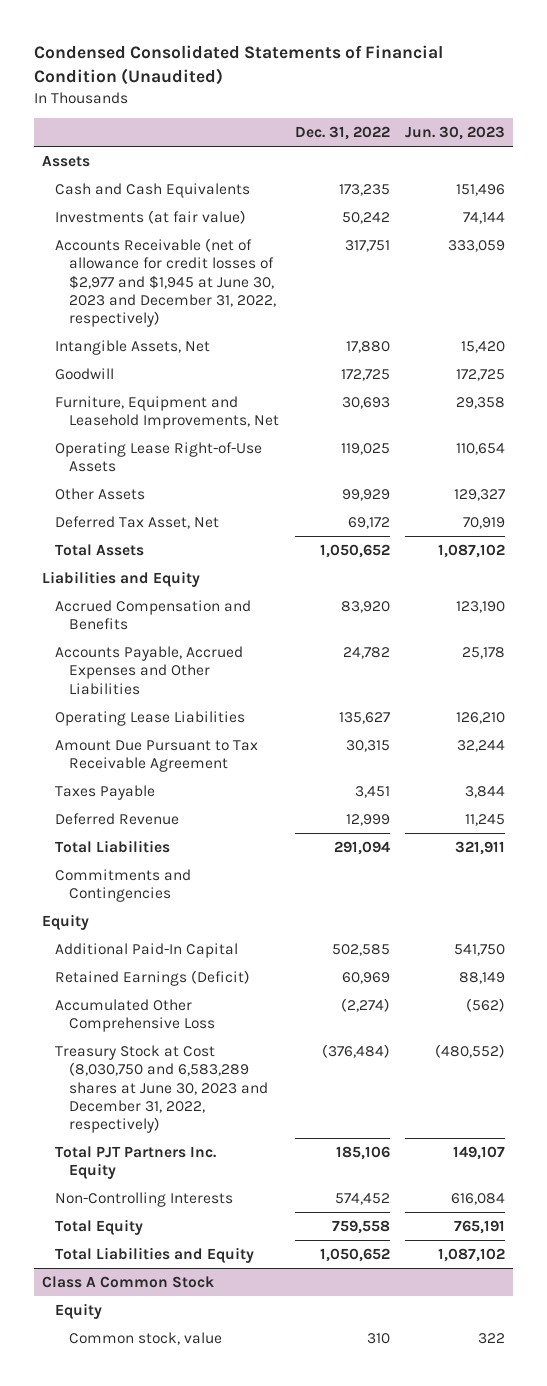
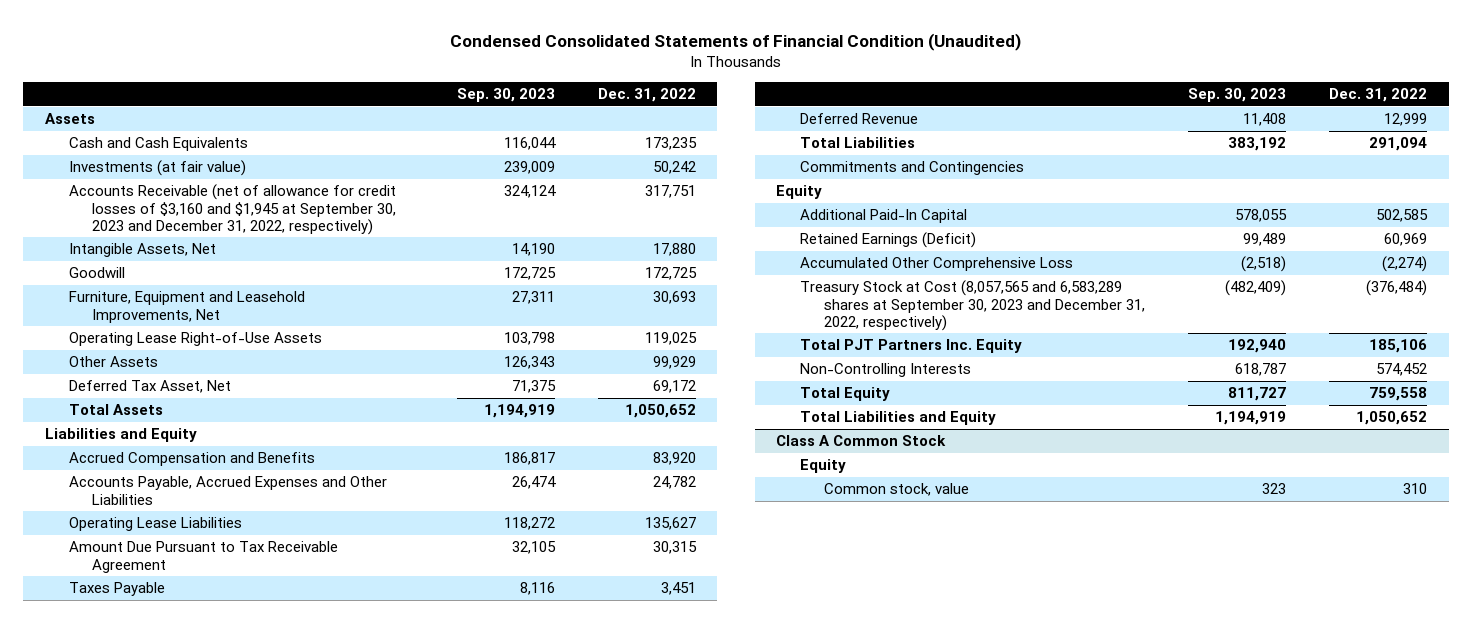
- | Dec. 31, 2022 | Jun. 30, 2023
+ | Sep. 30, 2023 | Dec. 31, 2022
- Accounts Receivable (net of allowance for credit losses of $2,977 and $1,945 at June 30, 2023 and December 31, 2022, respectively) | 317,751 | 333,059
+ Accounts Receivable (net of allowance for credit losses of $3,160 and $1,945 at September 30, 2023 and December 31, 2022, respectively) | 324,124 | 317,751
- Treasury Stock at Cost (8,030,750 and 6,583,289 shares at June 30, 2023 and December 31, 2022, respectively) | (376,484) | (480,552)
+ Treasury Stock at Cost (8,057,565 and 6,583,289 shares at September 30, 2023 and December 31, 2022, respectively) | (482,409) | (376,484)

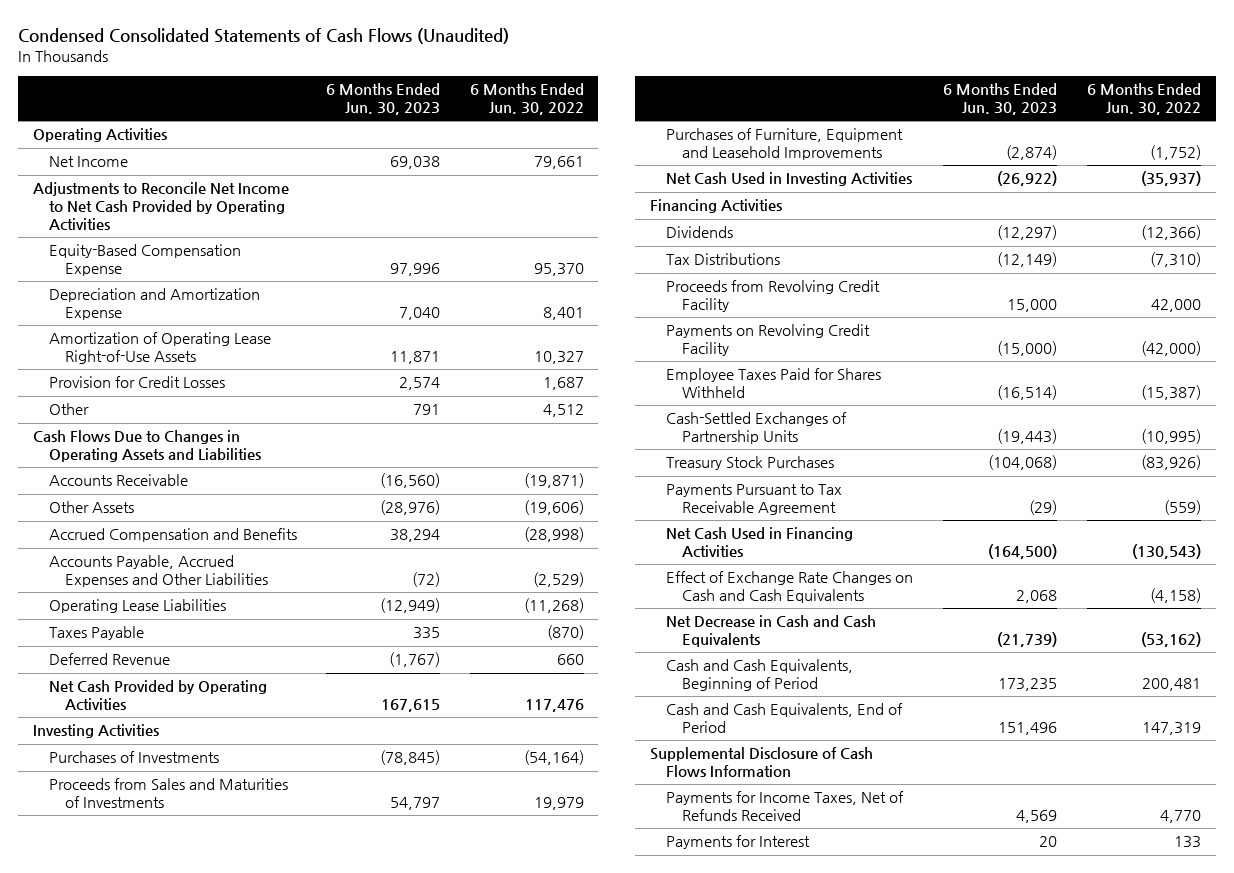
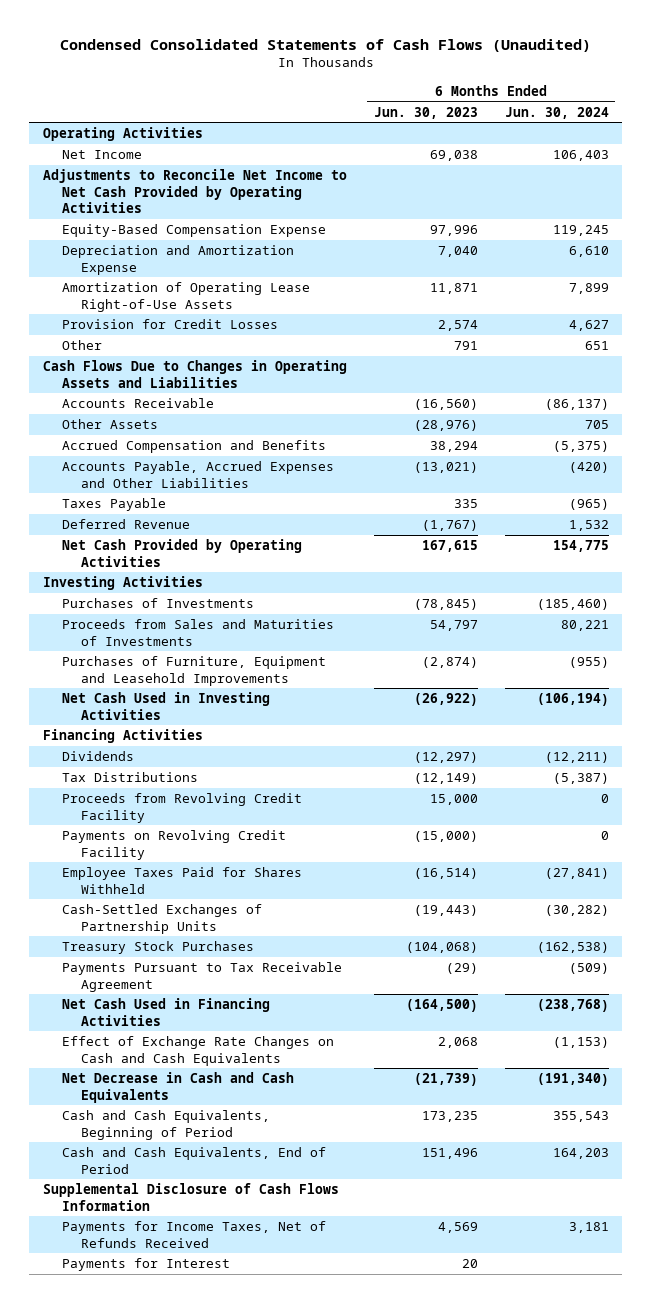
- | 6 Months Ended Jun. 30, 2023 | 6 Months Ended Jun. 30, 2022
+ | 6 Months Ended Jun. 30, 2023 | 6 Months Ended Jun. 30, 2024
- Accounts Payable, Accrued Expenses and Other Liabilities | (72) | (2,529)
- Operating Lease Liabilities | (12,949) | (11,268)
+ Accounts Payable, Accrued Expenses and Other Liabilities | (13,021) | (420)

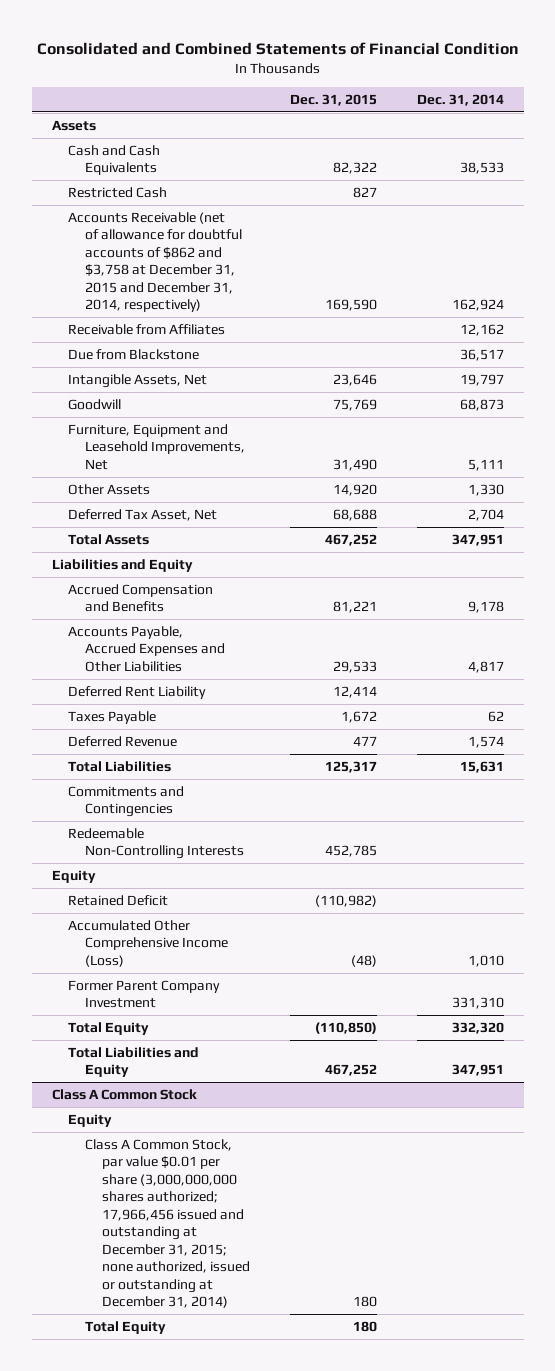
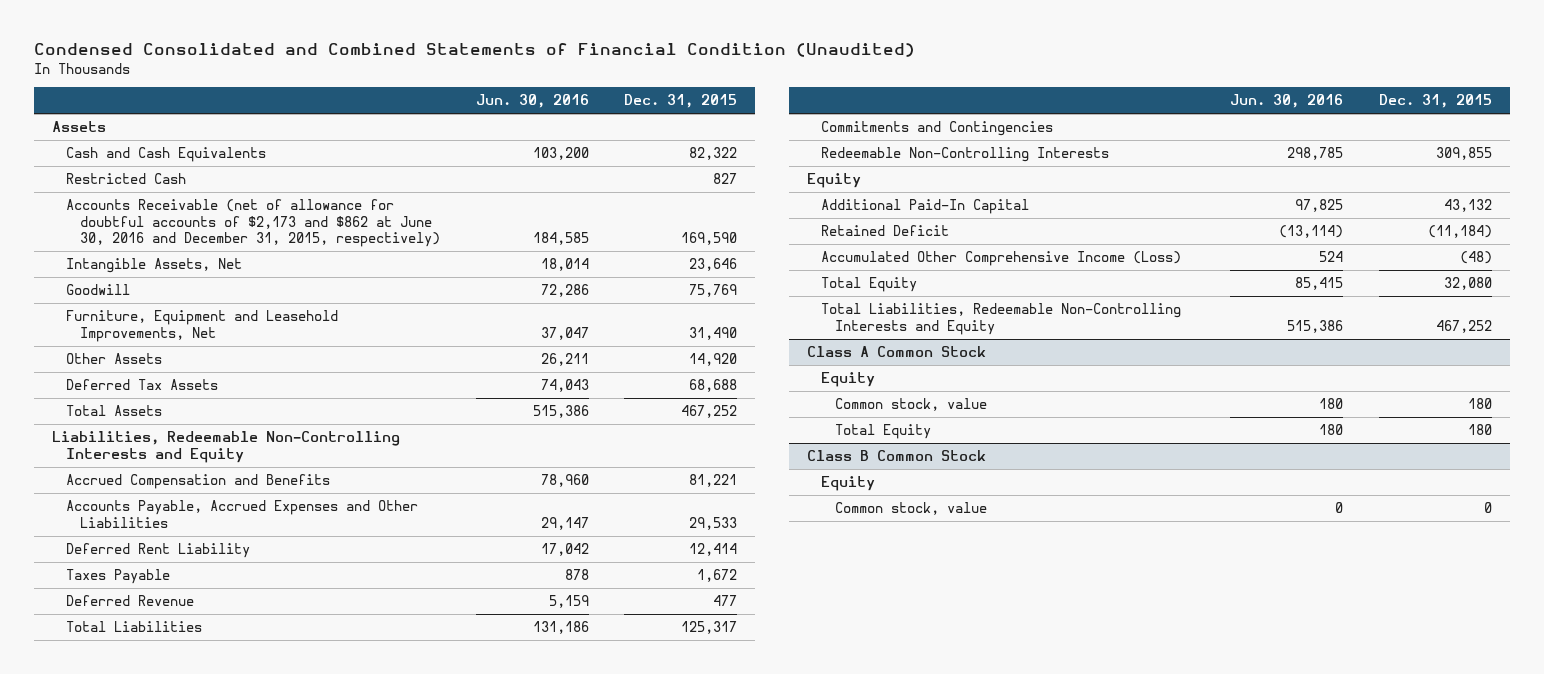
- Consolidated and Combined Statements of Financial Condition
+ Condensed Consolidated and Combined Statements of Financial Condition (Unaudited)
- | Dec. 31, 2015 | Dec. 31, 2014
+ | Jun. 30, 2016 | Dec. 31, 2015
- Accounts Receivable (net of allowance for doubtful accounts of $862 and $3,758 at December 31, 2015 and December 31, 2014, respectively) | 169,590 | 162,924
- Receivable from Affiliates | | 12,162
- Due from Blackstone | | 36,517
+ Accounts Receivable (net of allowance for doubtful accounts of $2,173 and $862 at June 30, 2016 and December 31, 2015, respectively) | 184,585 | 169,590
- Deferred Tax Asset, Net | 68,688 | 2,704
+ Deferred Tax Assets | 74,043 | 68,688
- Liabilities and Equity
+ Liabilities, Redeemable Non-Controlling Interests and Equity
- Redeemable Non-Controlling Interests | 452,785 |
+ Redeemable Non-Controlling Interests | 298,785 | 309,855
- Retained Deficit | (110,982) |
+ Additional Paid-In Capital | 97,825 | 43,132
+ Retained Deficit | (13,114) | (11,184)
- Former Parent Company Investment | | 331,310
- Total Equity | (110,850) | 332,320
- Total Liabilities and Equity | 467,252 | 347,951
+ Total Equity | 85,415 | 32,080
+ Total Liabilities, Redeemable Non-Controlling Interests and Equity | 515,386 | 467,252
@ Class A Common Stock
- Class A Common Stock, par value $0.01 per share (3,000,000,000 shares authorized; 17,966,456 issued and outstanding at December 31, 2015; none authorized, issued or outstanding at December 31, 2014) | 180 |
+ Common stock, value | 180 | 180
+ Class B Common Stock
+ Equity
+ Common stock, value | 0 | 0

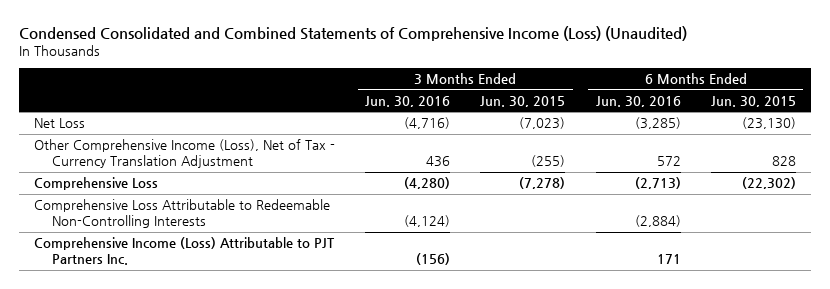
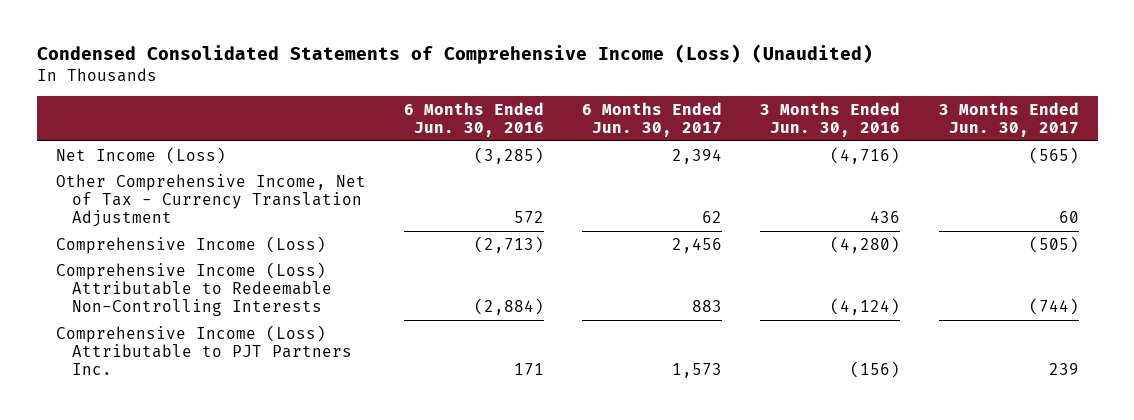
- Condensed Consolidated and Combined Statements of Comprehensive Income (Loss) (Unaudited)
+ Condensed Consolidated Statements of Comprehensive Income (Loss) (Unaudited)
- | 3 Months Ended Jun. 30, 2016 | 3 Months Ended Jun. 30, 2015 | 6 Months Ended Jun. 30, 2016 | 6 Months Ended Jun. 30, 2015
+ | 6 Months Ended Jun. 30, 2016 | 6 Months Ended Jun. 30, 2017 | 3 Months Ended Jun. 30, 2016 | 3 Months Ended Jun. 30, 2017
- Net Loss | (4,716) | (7,023) | (3,285) | (23,130)
- Other Comprehensive Income (Loss), Net of Tax - Currency Translation Adjustment | 436 | (255) | 572 | 828
- Comprehensive Loss | (4,280) | (7,278) | (2,713) | (22,302)
- Comprehensive Loss Attributable to Redeemable Non-Controlling Interests | (4,124) | | (2,884) |
+ Net Income (Loss) | (3,285) | 2,394 | (4,716) | (565)
+ Other Comprehensive Income, Net of Tax - Currency Translation Adjustment | 572 | 62 | 436 | 60
+ Comprehensive Income (Loss) | (2,713) | 2,456 | (4,280) | (505)
+ Comprehensive Income (Loss) Attributable to Redeemable Non-Controlling Interests | (2,884) | 883 | (4,124) | (744)

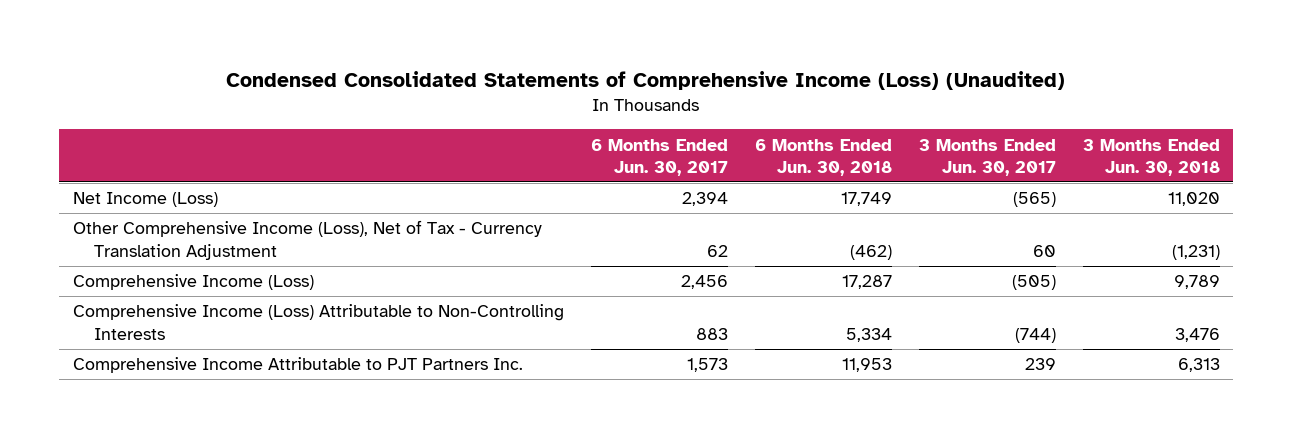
- | 6 Months Ended Jun. 30, 2016 | 6 Months Ended Jun. 30, 2017 | 3 Months Ended Jun. 30, 2016 | 3 Months Ended Jun. 30, 2017
+ | 6 Months Ended Jun. 30, 2017 | 6 Months Ended Jun. 30, 2018 | 3 Months Ended Jun. 30, 2017 | 3 Months Ended Jun. 30, 2018
- Other Comprehensive Income, Net of Tax - Currency Translation Adjustment | 572 | 62 | 436 | 60
+ Other Comprehensive Income (Loss), Net of Tax - Currency Translation Adjustment | 62 | (462) | 60 | (1,231)
- Comprehensive Income (Loss) Attributable to Redeemable Non-Controlling Interests | (2,884) | 883 | (4,124) | (744)
- Comprehensive Income (Loss) Attributable to PJT Partners Inc. | 171 | 1,573 | (156) | 239
+ Comprehensive Income (Loss) Attributable to Non-Controlling Interests | 883 | 5,334 | (744) | 3,476
+ Comprehensive Income Attributable to PJT Partners Inc. | 1,573 | 11,953 | 239 | 6,313

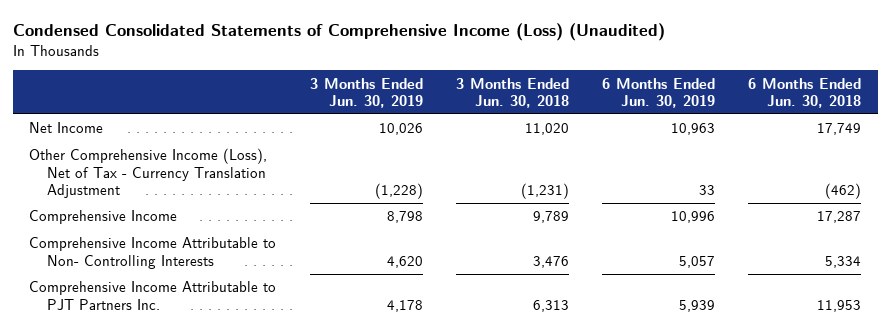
- | 6 Months Ended Jun. 30, 2017 | 6 Months Ended Jun. 30, 2018 | 3 Months Ended Jun. 30, 2017 | 3 Months Ended Jun. 30, 2018
+ | 3 Months Ended Jun. 30, 2019 | 3 Months Ended Jun. 30, 2018 | 6 Months Ended Jun. 30, 2019 | 6 Months Ended Jun. 30, 2018
- Net Income (Loss) | 2,394 | 17,749 | (565) | 11,020
+ Net Income | 10,026 | 11,020 | 10,963 | 17,749
- Comprehensive Income (Loss) | 2,456 | 17,287 | (505) | 9,789
- Comprehensive Income (Loss) Attributable to Non-Controlling Interests | 883 | 5,334 | (744) | 3,476
+ Comprehensive Income | 8,798 | 9,789 | 10,996 | 17,287
+ Comprehensive Income Attributable to Non- Controlling Interests | 4,620 | 3,476 | 5,057 | 5,334

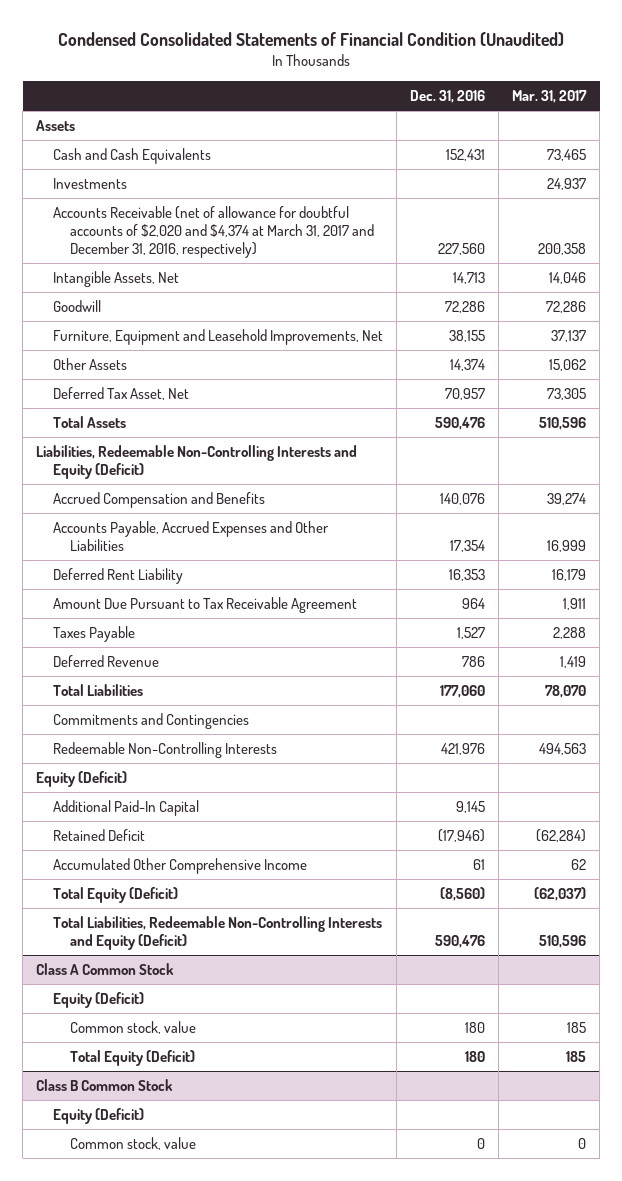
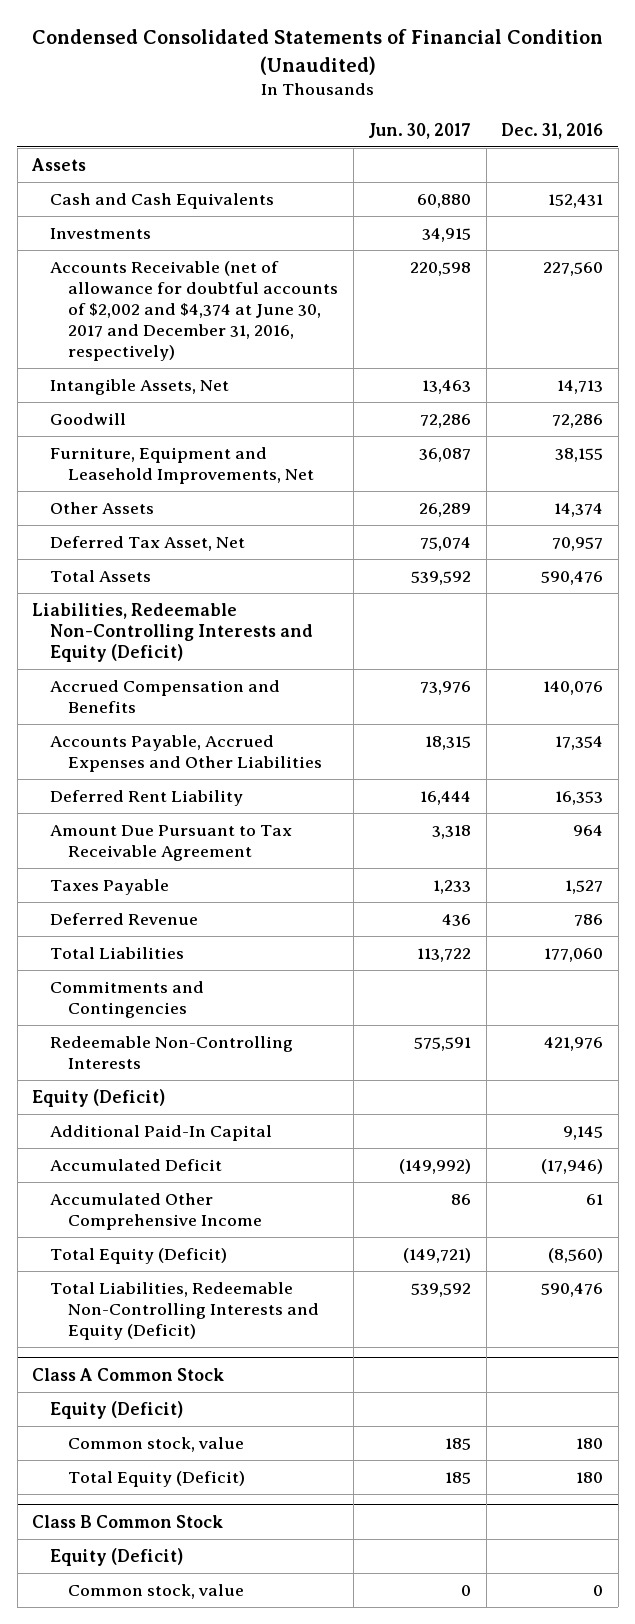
- | Dec. 31, 2016 | Mar. 31, 2017
+ | Jun. 30, 2017 | Dec. 31, 2016
- Accounts Receivable (net of allowance for doubtful accounts of $2,020 and $4,374 at March 31, 2017 and December 31, 2016, respectively) | 227,560 | 200,358
+ Accounts Receivable (net of allowance for doubtful accounts of $2,002 and $4,374 at June 30, 2017 and December 31, 2016, respectively) | 220,598 | 227,560
- Retained Deficit | (17,946) | (62,284)
+ Accumulated Deficit | (149,992) | (17,946)

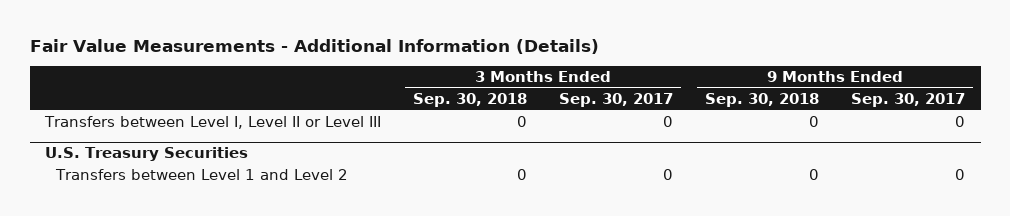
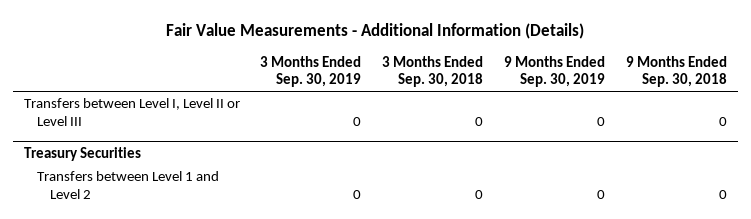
- | 3 Months Ended Sep. 30, 2018 | 3 Months Ended Sep. 30, 2017 | 9 Months Ended Sep. 30, 2018 | 9 Months Ended Sep. 30, 2017
+ | 3 Months Ended Sep. 30, 2019 | 3 Months Ended Sep. 30, 2018 | 9 Months Ended Sep. 30, 2019 | 9 Months Ended Sep. 30, 2018
- U.S. Treasury Securities
+ Treasury Securities

